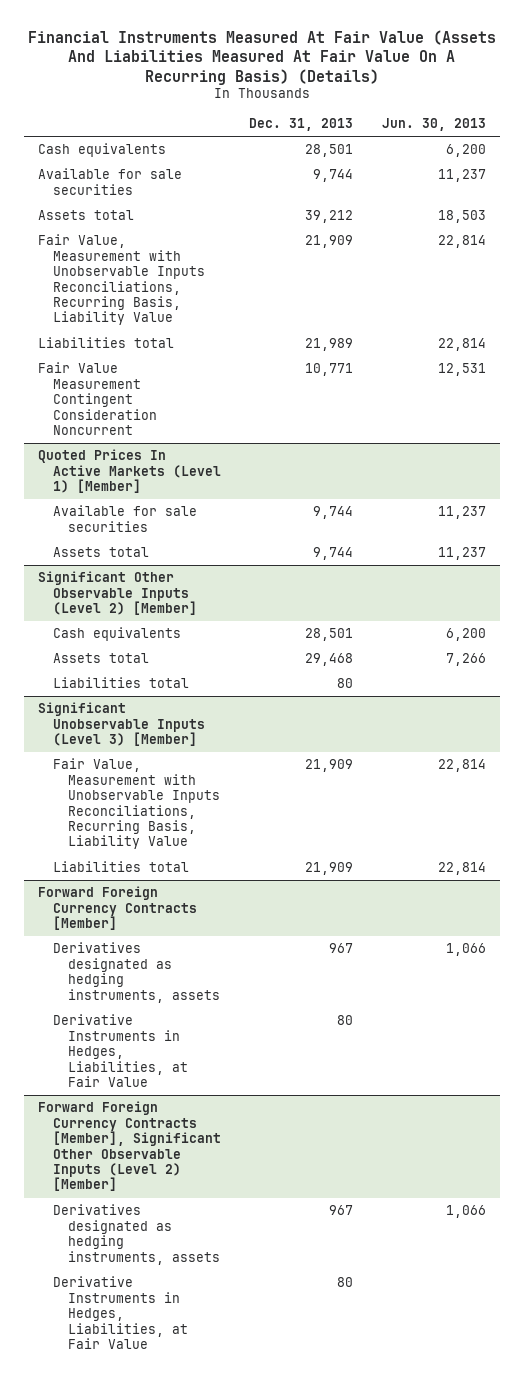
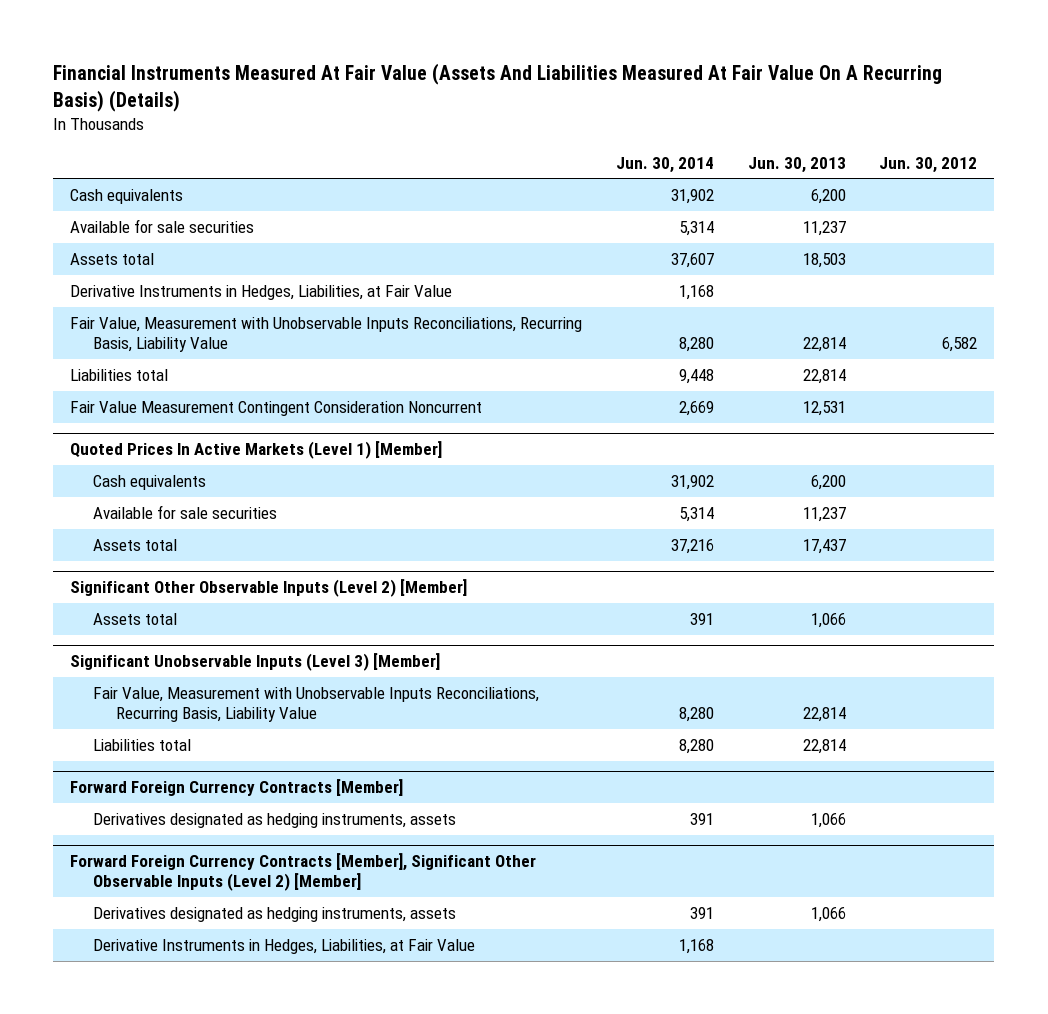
- | Dec. 31, 2013 | Jun. 30, 2013
+ | Jun. 30, 2014 | Jun. 30, 2013 | Jun. 30, 2012
+ Derivative Instruments in Hedges, Liabilities, at Fair Value | 1,168 | |
@ Quoted Prices In Active Markets (Level 1) [Member]
+ Cash equivalents | 31,902 | 6,200 |
- Assets total | 9,744 | 11,237
+ Assets total | 37,216 | 17,437 |
@ Significant Other Observable Inputs (Level 2) [Member]
- Cash equivalents | 28,501 | 6,200
- Assets total | 29,468 | 7,266
- Liabilities total | 80 |
+ Assets total | 391 | 1,066 |
@ Forward Foreign Currency Contracts [Member]
- Derivative Instruments in Hedges, Liabilities, at Fair Value | 80 |

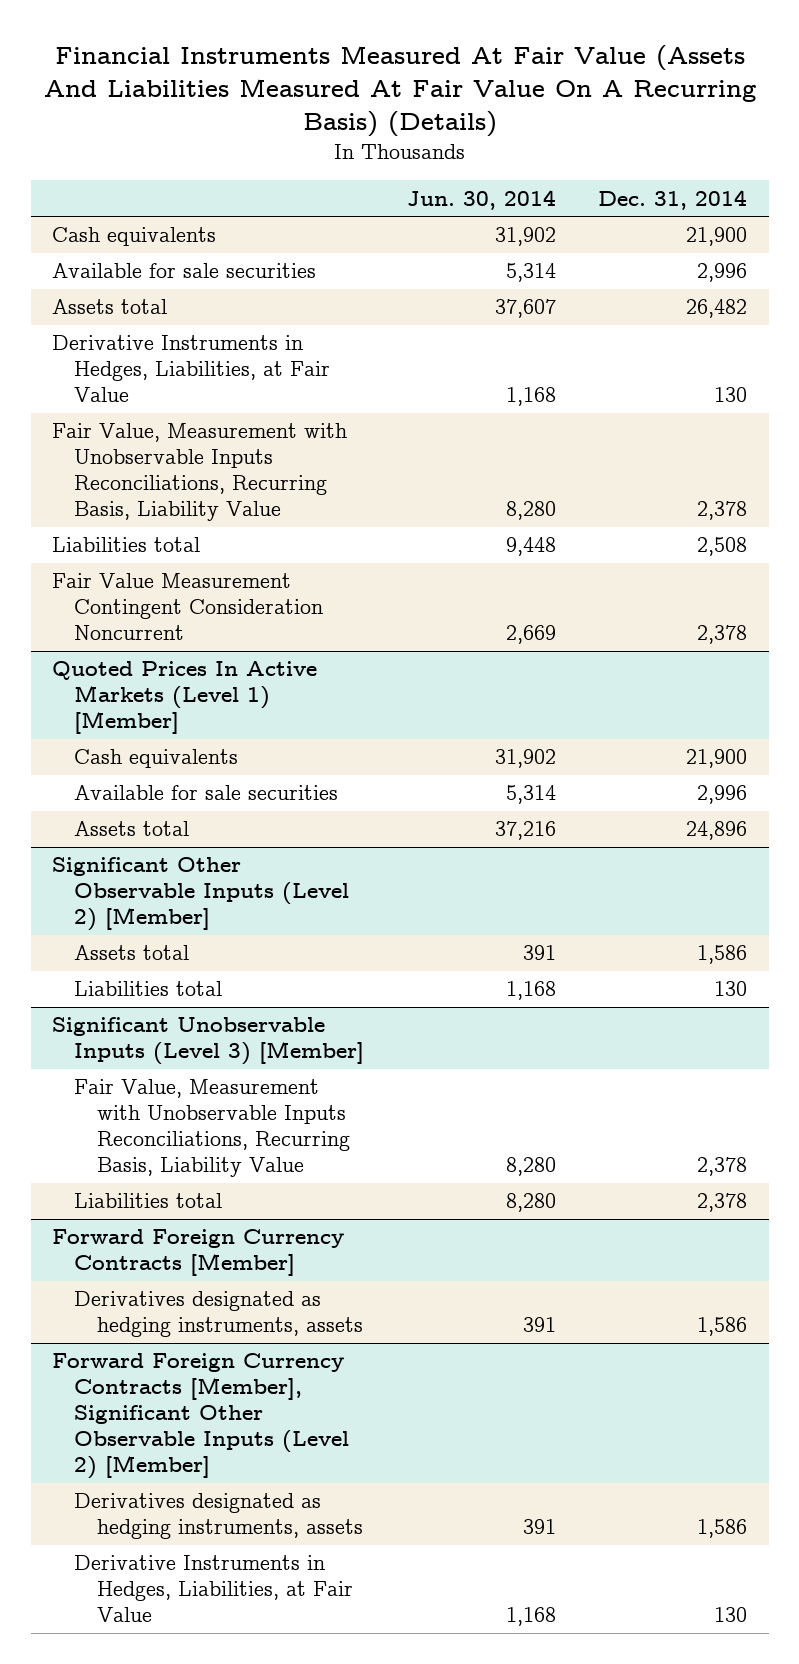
- | Jun. 30, 2014 | Jun. 30, 2013 | Jun. 30, 2012
+ | Jun. 30, 2014 | Dec. 31, 2014
@ Significant Other Observable Inputs (Level 2) [Member]
+ Liabilities total | 1,168 | 130

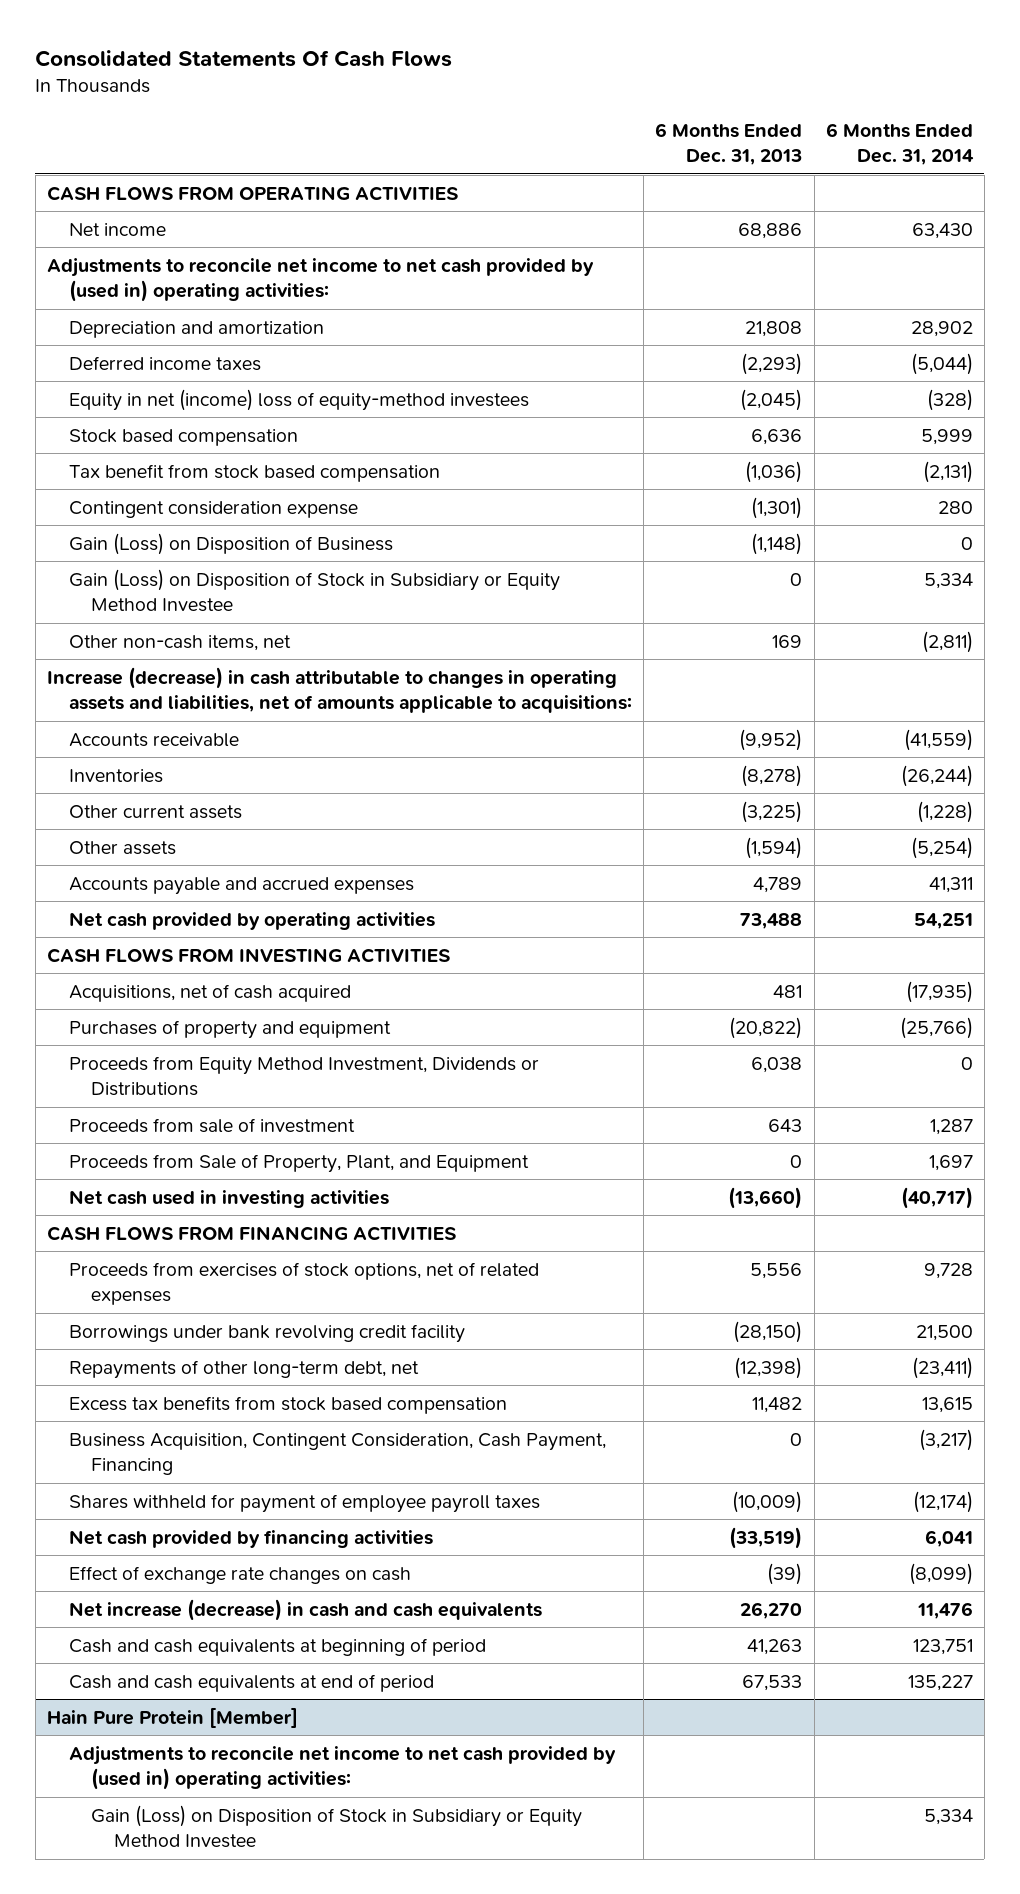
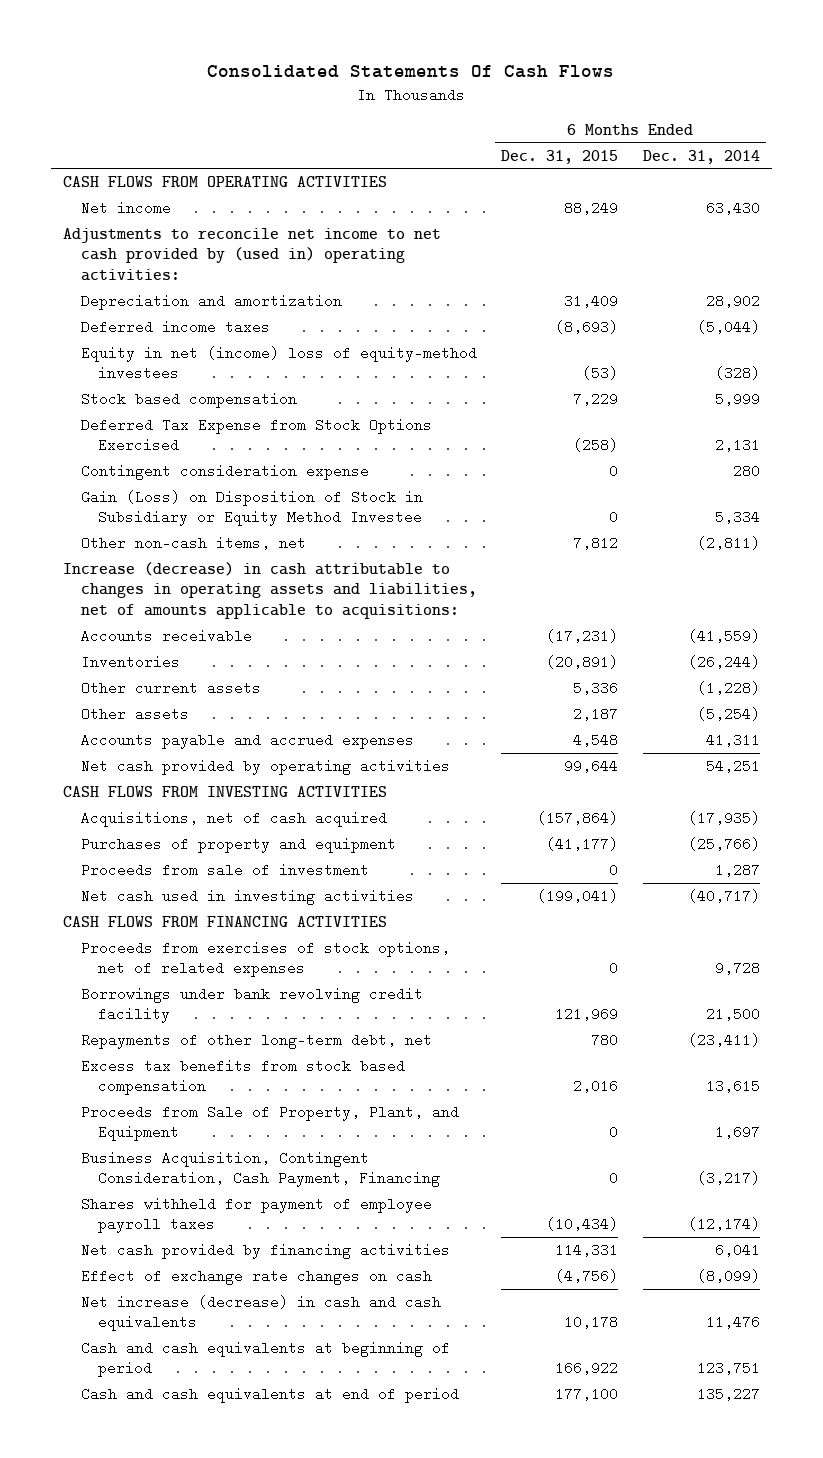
- | 6 Months Ended Dec. 31, 2013 | 6 Months Ended Dec. 31, 2014
+ | 6 Months Ended Dec. 31, 2015 | 6 Months Ended Dec. 31, 2014
- Tax benefit from stock based compensation | (1,036) | (2,131)
+ Deferred Tax Expense from Stock Options Exercised | (258) | 2,131
- Gain (Loss) on Disposition of Business | (1,148) | 0
- Proceeds from Equity Method Investment, Dividends or Distributions | 6,038 | 0
moved down: Proceeds from Sale of Property, Plant, and Equipment | 0 | 1,697
- Hain Pure Protein [Member]
- Adjustments to reconcile net income to net cash provided by (used in) operating activities:
- Gain (Loss) on Disposition of Stock in Subsidiary or Equity Method Investee | | 5,334

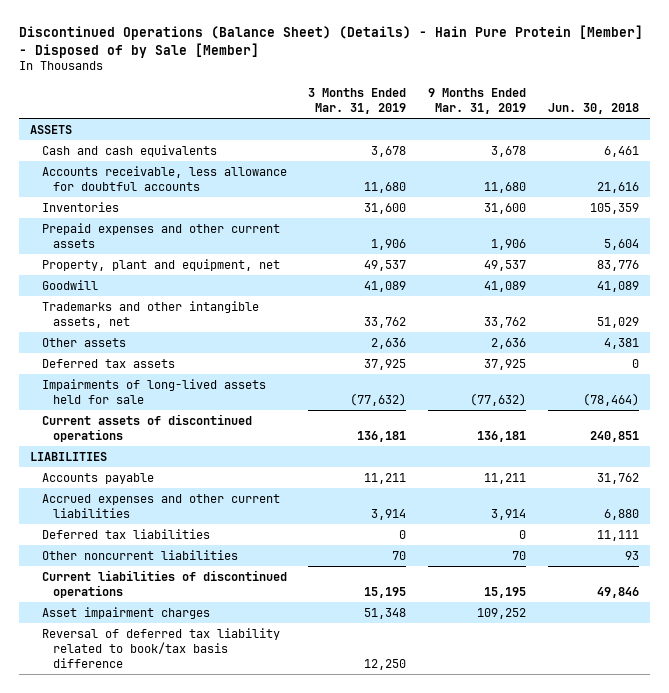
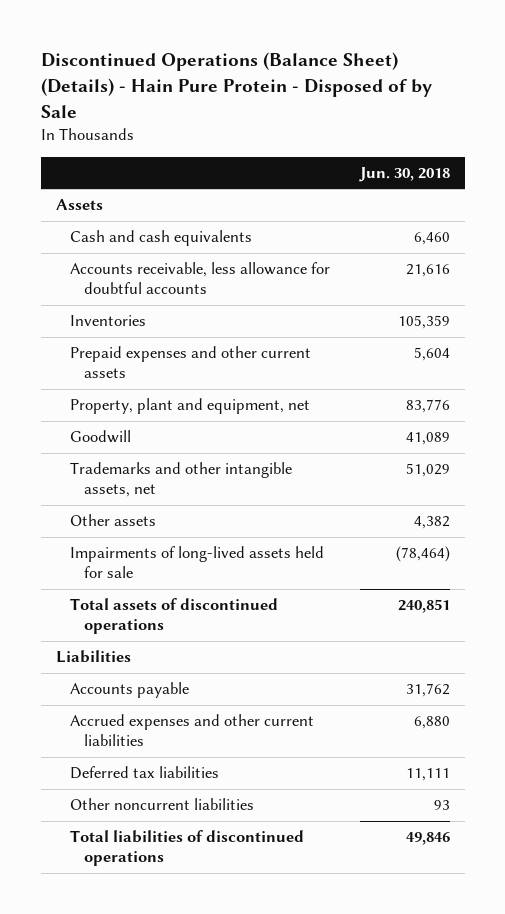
- Discontinued Operations (Balance Sheet) (Details) - Hain Pure Protein [Member] - Disposed of by Sale [Member]
+ Discontinued Operations (Balance Sheet) (Details) - Hain Pure Protein - Disposed of by Sale
- | 3 Months Ended Mar. 31, 2019 | 9 Months Ended Mar. 31, 2019 | Jun. 30, 2018
+ | Jun. 30, 2018
- ASSETS
- Cash and cash equivalents | 3,678 | 3,678 | 6,461
+ Assets
+ Cash and cash equivalents | 6,460
- Other assets | 2,636 | 2,636 | 4,381
- Deferred tax assets | 37,925 | 37,925 | 0
+ Other assets | 4,382
- Current assets of discontinued operations | 136,181 | 136,181 | 240,851
- LIABILITIES
+ Total assets of discontinued operations | 240,851
+ Liabilities
- Current liabilities of discontinued operations | 15,195 | 15,195 | 49,846
- Asset impairment charges | 51,348 | 109,252 |
- Reversal of deferred tax liability related to book/tax basis difference | 12,250 | |
+ Total liabilities of discontinued operations | 49,846

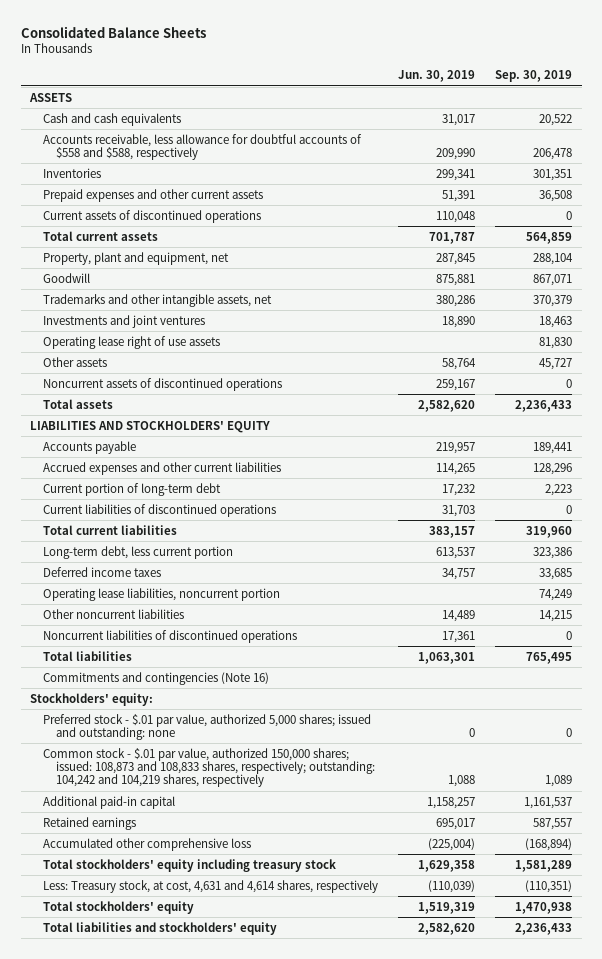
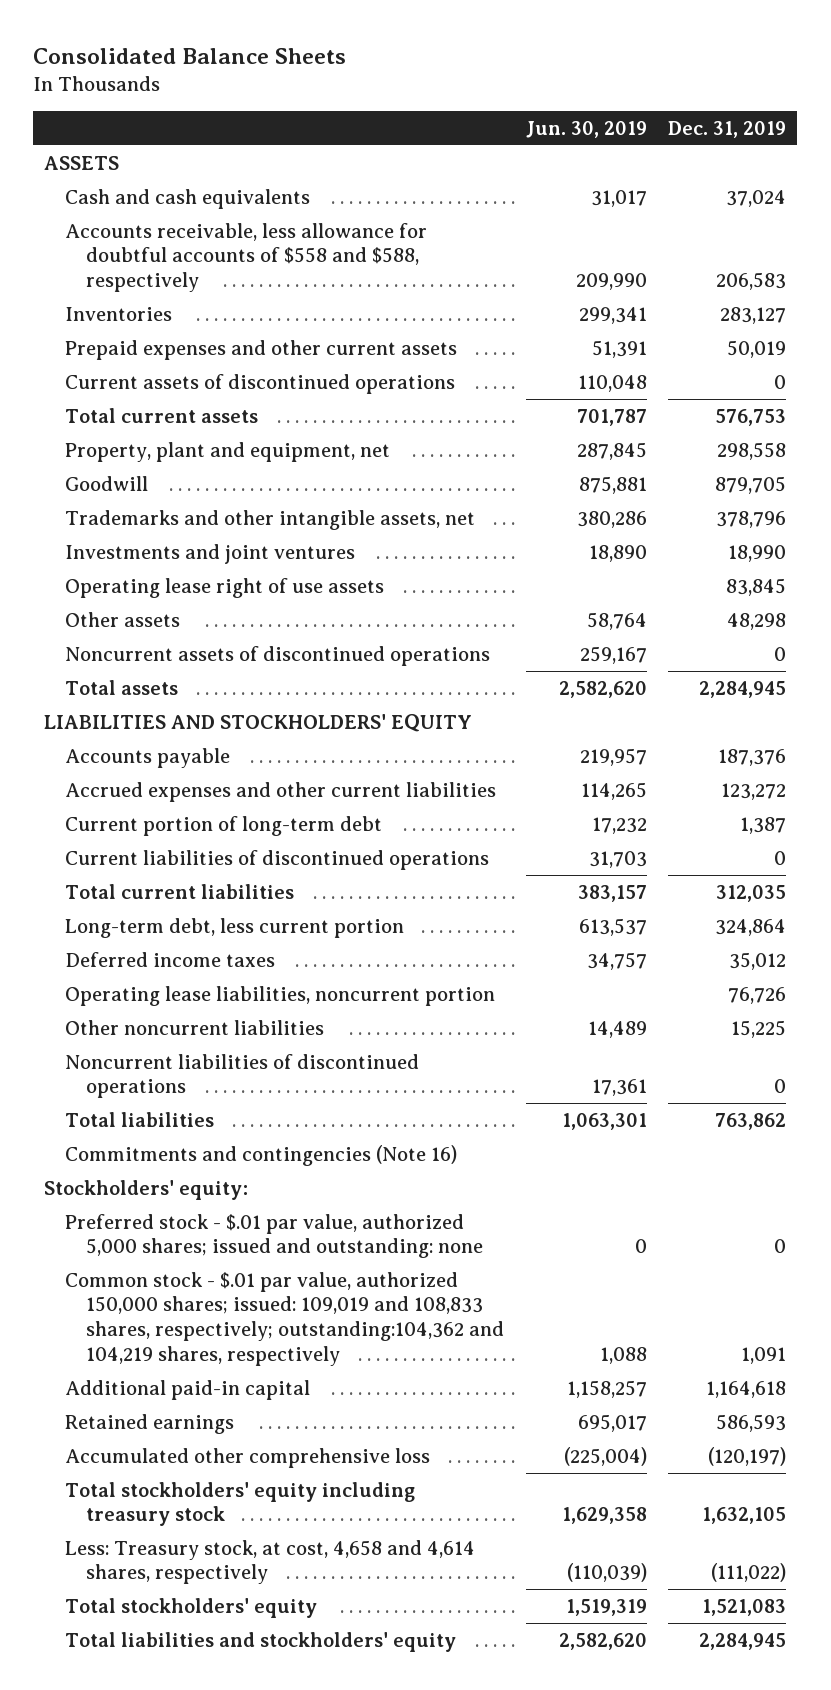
- | Jun. 30, 2019 | Sep. 30, 2019
+ | Jun. 30, 2019 | Dec. 31, 2019
- Common stock - $.01 par value, authorized 150,000 shares; issued: 108,873 and 108,833 shares, respectively; outstanding: 104,242 and 104,219 shares, respectively | 1,088 | 1,089
+ Common stock - $.01 par value, authorized 150,000 shares; issued: 109,019 and 108,833 shares, respectively; outstanding:104,362 and 104,219 shares, respectively | 1,088 | 1,091
- Less: Treasury stock, at cost, 4,631 and 4,614 shares, respectively | (110,039) | (110,351)
+ Less: Treasury stock, at cost, 4,658 and 4,614 shares, respectively | (110,039) | (111,022)

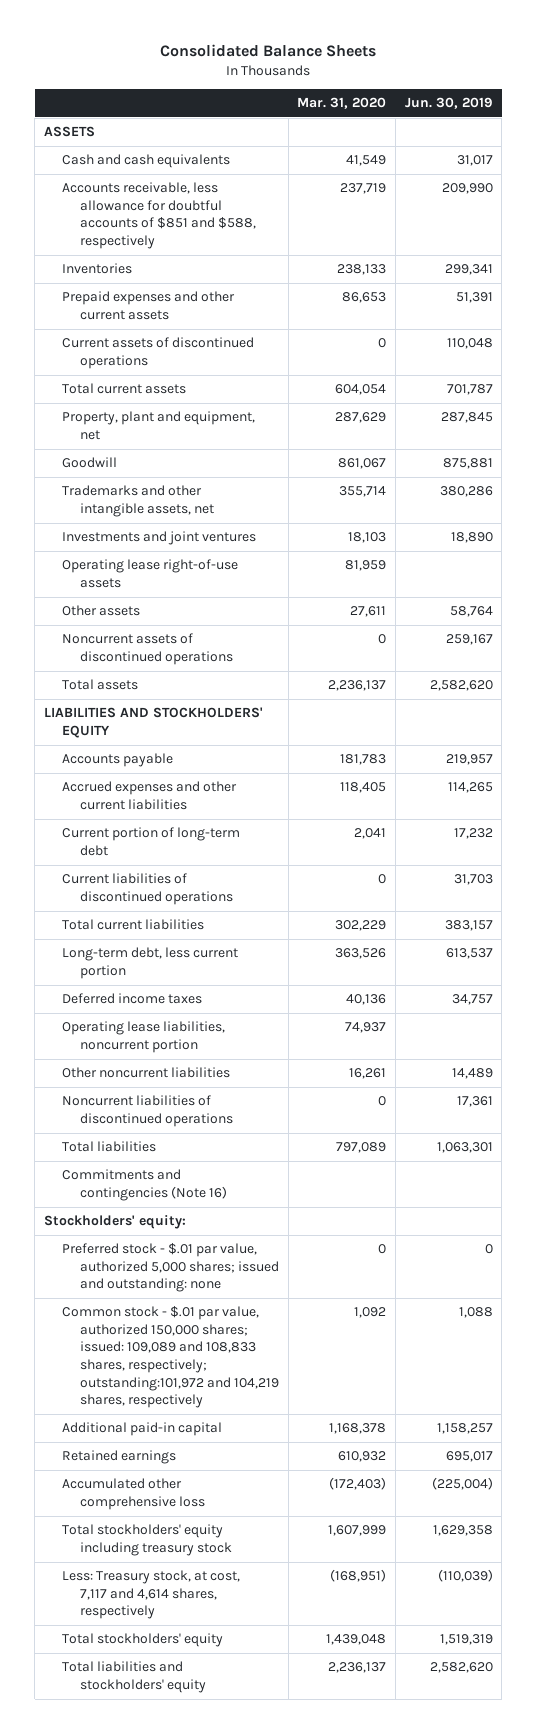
- | Jun. 30, 2019 | Dec. 31, 2019
+ | Mar. 31, 2020 | Jun. 30, 2019
- Accounts receivable, less allowance for doubtful accounts of $558 and $588, respectively | 209,990 | 206,583
+ Accounts receivable, less allowance for doubtful accounts of $851 and $588, respectively | 237,719 | 209,990
- Operating lease right of use assets | | 83,845
+ Operating lease right-of-use assets | 81,959 |
- Common stock - $.01 par value, authorized 150,000 shares; issued: 109,019 and 108,833 shares, respectively; outstanding:104,362 and 104,219 shares, respectively | 1,088 | 1,091
+ Common stock - $.01 par value, authorized 150,000 shares; issued: 109,089 and 108,833 shares, respectively; outstanding:101,972 and 104,219 shares, respectively | 1,092 | 1,088
- Less: Treasury stock, at cost, 4,658 and 4,614 shares, respectively | (110,039) | (111,022)
+ Less: Treasury stock, at cost, 7,117 and 4,614 shares, respectively | (168,951) | (110,039)

